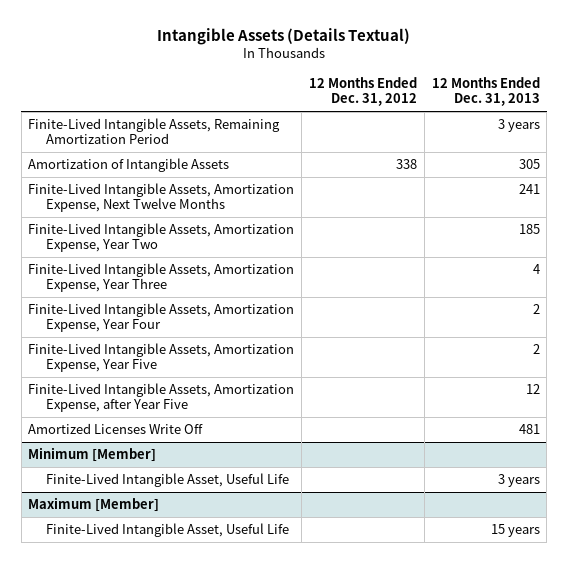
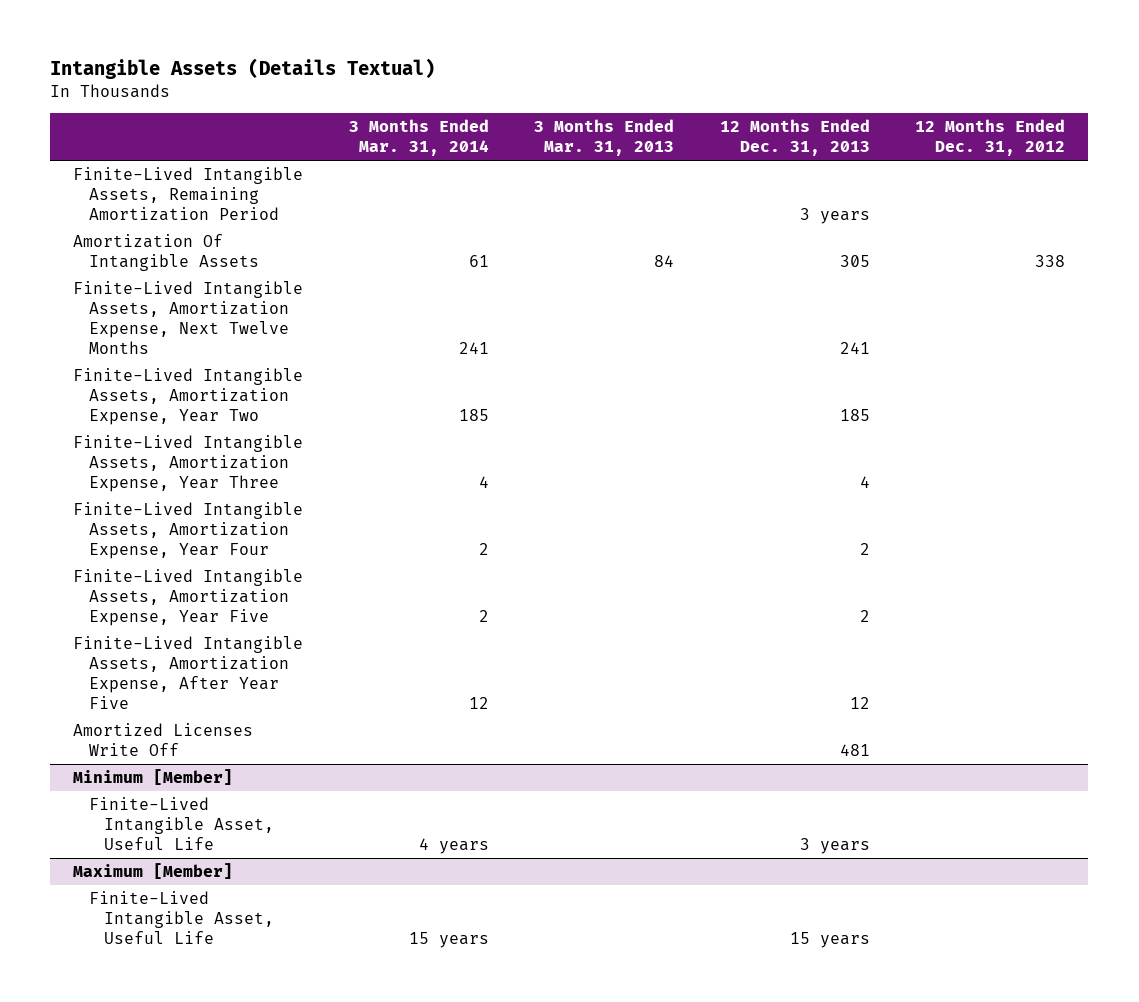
- | 12 Months Ended Dec. 31, 2012 | 12 Months Ended Dec. 31, 2013
+ | 3 Months Ended Mar. 31, 2014 | 3 Months Ended Mar. 31, 2013 | 12 Months Ended Dec. 31, 2013 | 12 Months Ended Dec. 31, 2012
- Amortization of Intangible Assets | 338 | 305
+ Amortization Of Intangible Assets | 61 | 84 | 305 | 338
- Finite-Lived Intangible Assets, Amortization Expense, after Year Five | | 12
+ Finite-Lived Intangible Assets, Amortization Expense, After Year Five | 12 | | 12 |

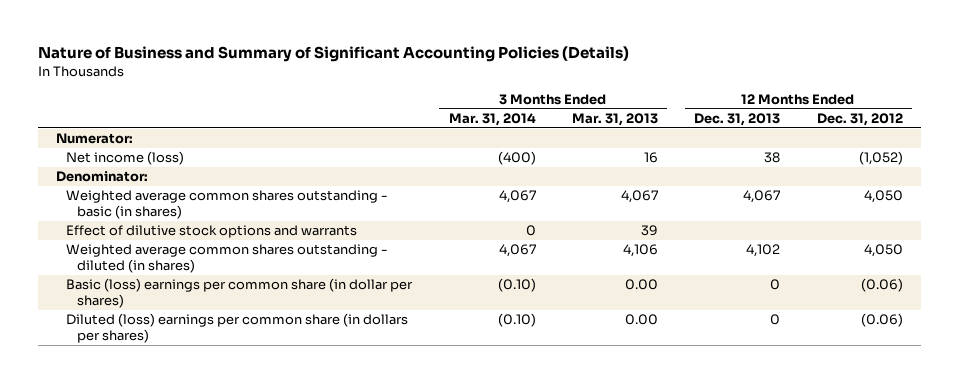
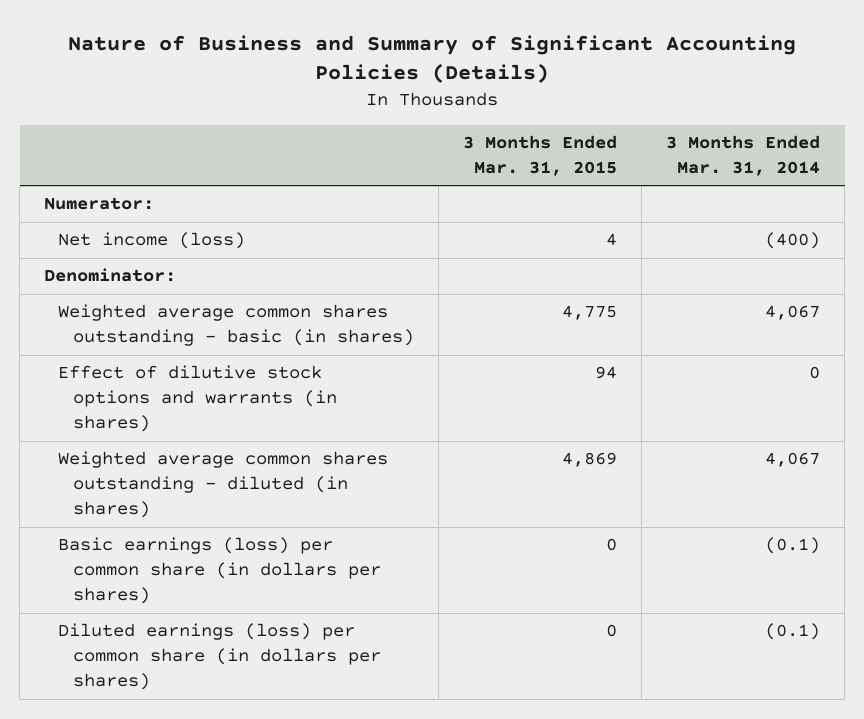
- | 3 Months Ended Mar. 31, 2014 | 3 Months Ended Mar. 31, 2013 | 12 Months Ended Dec. 31, 2013 | 12 Months Ended Dec. 31, 2012
+ | 3 Months Ended Mar. 31, 2015 | 3 Months Ended Mar. 31, 2014
- Effect of dilutive stock options and warrants | 0 | 39 | |
+ Effect of dilutive stock options and warrants (in shares) | 94 | 0
- Basic (loss) earnings per common share (in dollar per shares) | (0.10) | 0.00 | 0 | (0.06)
- Diluted (loss) earnings per common share (in dollars per shares) | (0.10) | 0.00 | 0 | (0.06)
+ Basic earnings (loss) per common share (in dollars per shares) | 0 | (0.1)
+ Diluted earnings (loss) per common share (in dollars per shares) | 0 | (0.1)

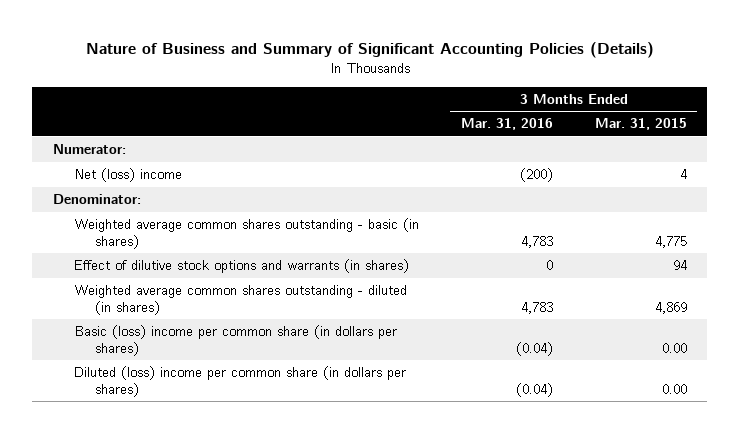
- | 3 Months Ended Mar. 31, 2015 | 3 Months Ended Mar. 31, 2014
+ | 3 Months Ended Mar. 31, 2016 | 3 Months Ended Mar. 31, 2015
- Net income (loss) | 4 | (400)
+ Net (loss) income | (200) | 4
- Basic earnings (loss) per common share (in dollars per shares) | 0 | (0.1)
- Diluted earnings (loss) per common share (in dollars per shares) | 0 | (0.1)
+ Basic (loss) income per common share (in dollars per shares) | (0.04) | 0.00
+ Diluted (loss) income per common share (in dollars per shares) | (0.04) | 0.00

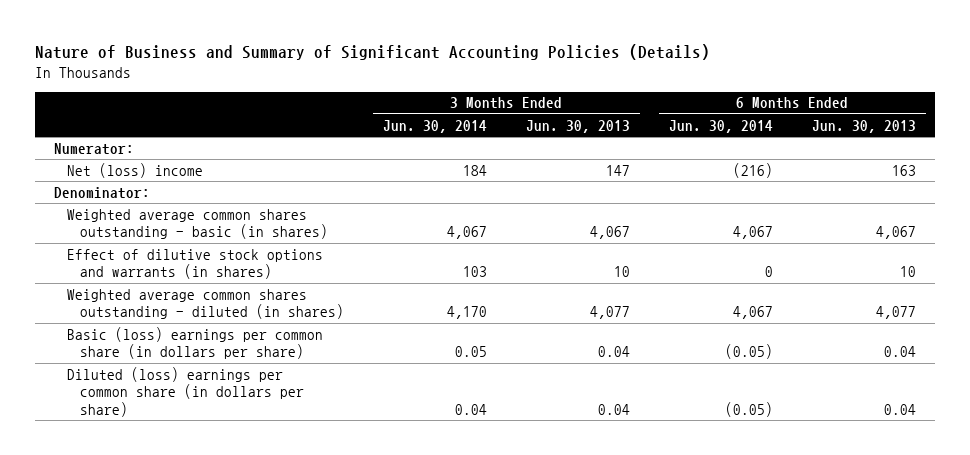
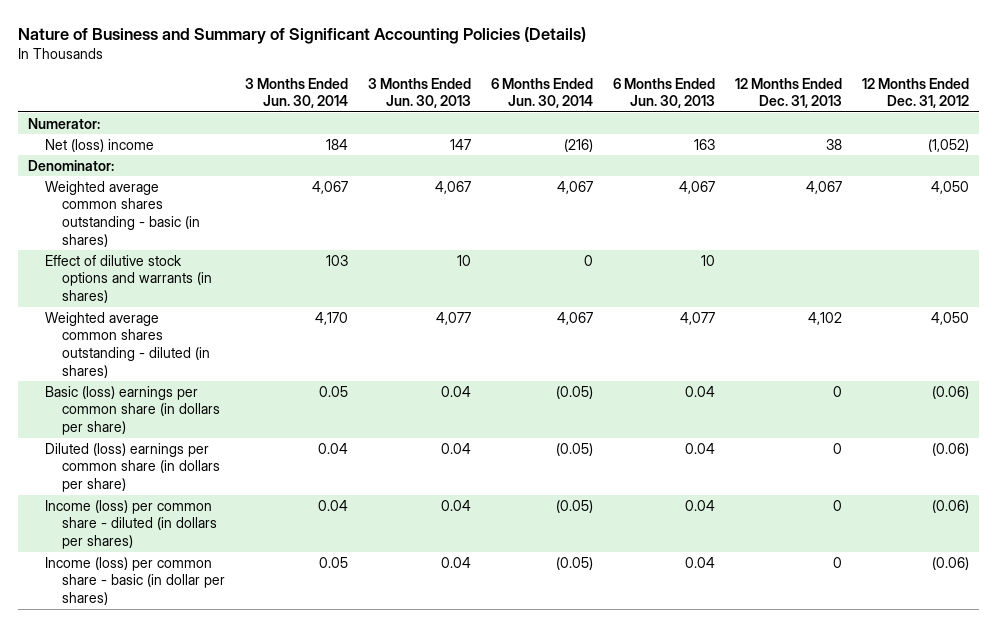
- | 3 Months Ended Jun. 30, 2014 | 3 Months Ended Jun. 30, 2013 | 6 Months Ended Jun. 30, 2014 | 6 Months Ended Jun. 30, 2013
+ | 3 Months Ended Jun. 30, 2014 | 3 Months Ended Jun. 30, 2013 | 6 Months Ended Jun. 30, 2014 | 6 Months Ended Jun. 30, 2013 | 12 Months Ended Dec. 31, 2013 | 12 Months Ended Dec. 31, 2012
+ Income (loss) per common share - diluted (in dollars per shares) | 0.04 | 0.04 | (0.05) | 0.04 | 0 | (0.06)
+ Income (loss) per common share - basic (in dollar per shares) | 0.05 | 0.04 | (0.05) | 0.04 | 0 | (0.06)

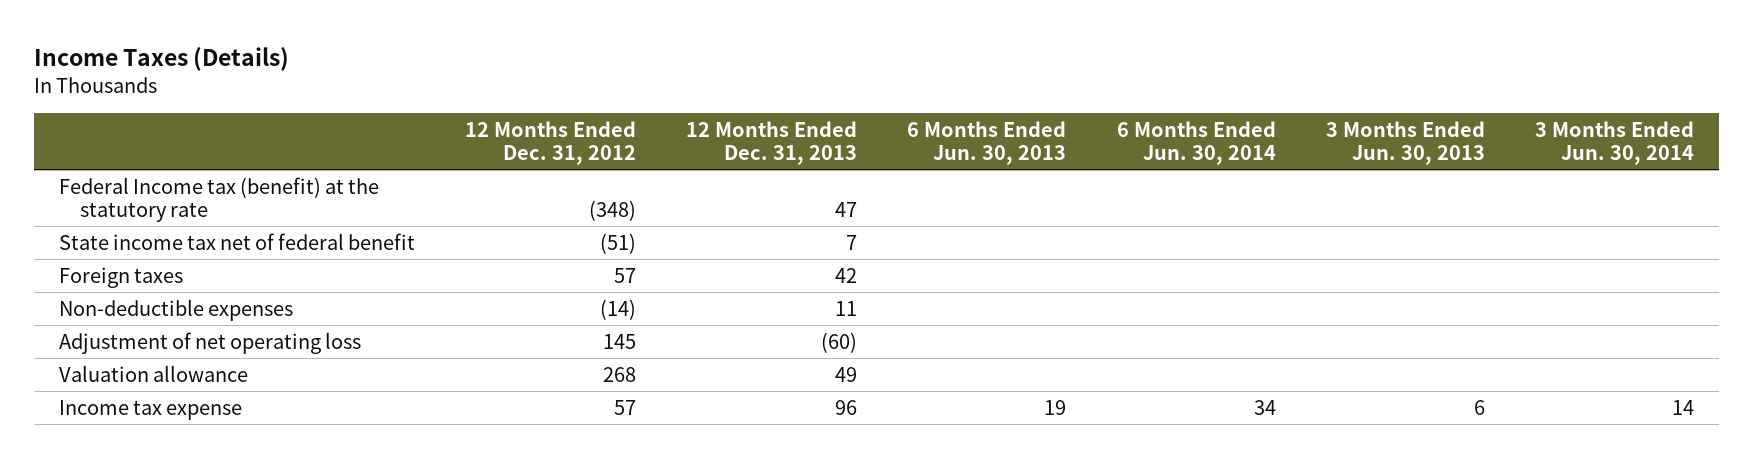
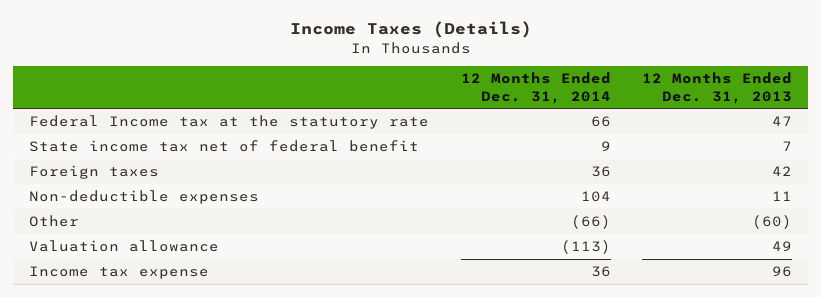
- | 12 Months Ended Dec. 31, 2012 | 12 Months Ended Dec. 31, 2013 | 6 Months Ended Jun. 30, 2013 | 6 Months Ended Jun. 30, 2014 | 3 Months Ended Jun. 30, 2013 | 3 Months Ended Jun. 30, 2014
+ | 12 Months Ended Dec. 31, 2014 | 12 Months Ended Dec. 31, 2013
- Federal Income tax (benefit) at the statutory rate | (348) | 47 | | | |
+ Federal Income tax at the statutory rate | 66 | 47
- Adjustment of net operating loss | 145 | (60) | | | |
+ Other | (66) | (60)

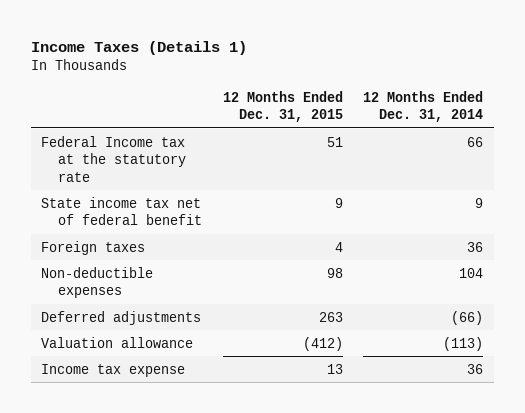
- Income Taxes (Details)
+ Income Taxes (Details 1)
- | 12 Months Ended Dec. 31, 2014 | 12 Months Ended Dec. 31, 2013
+ | 12 Months Ended Dec. 31, 2015 | 12 Months Ended Dec. 31, 2014
- Other | (66) | (60)
+ Deferred adjustments | 263 | (66)

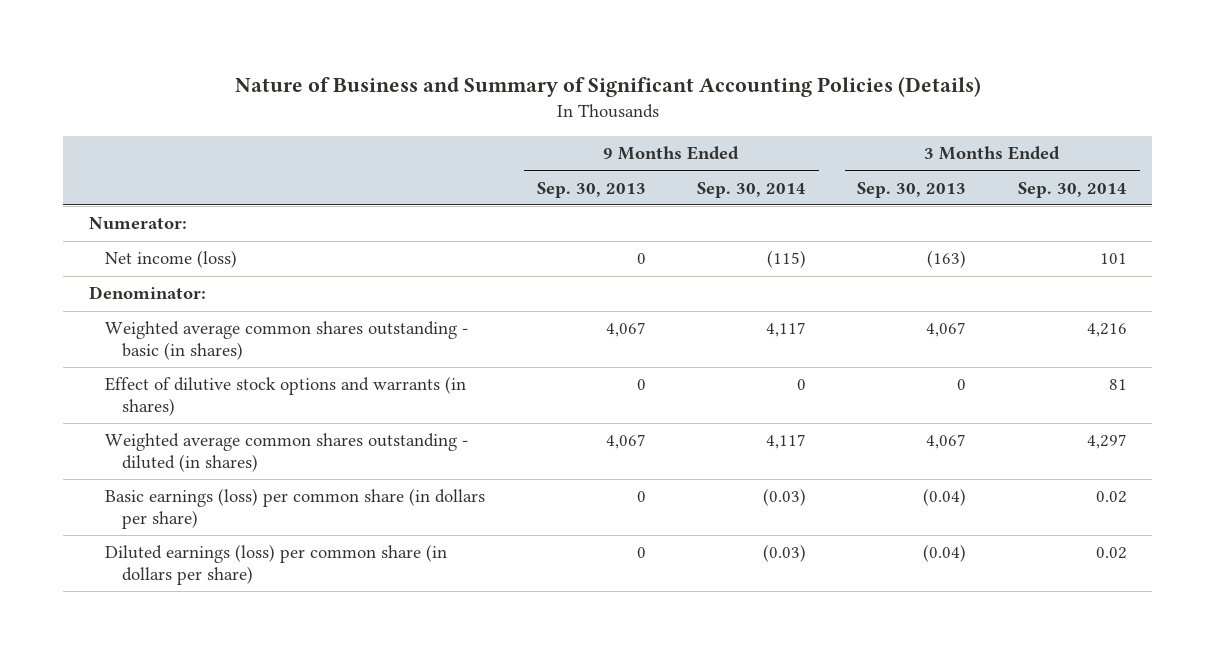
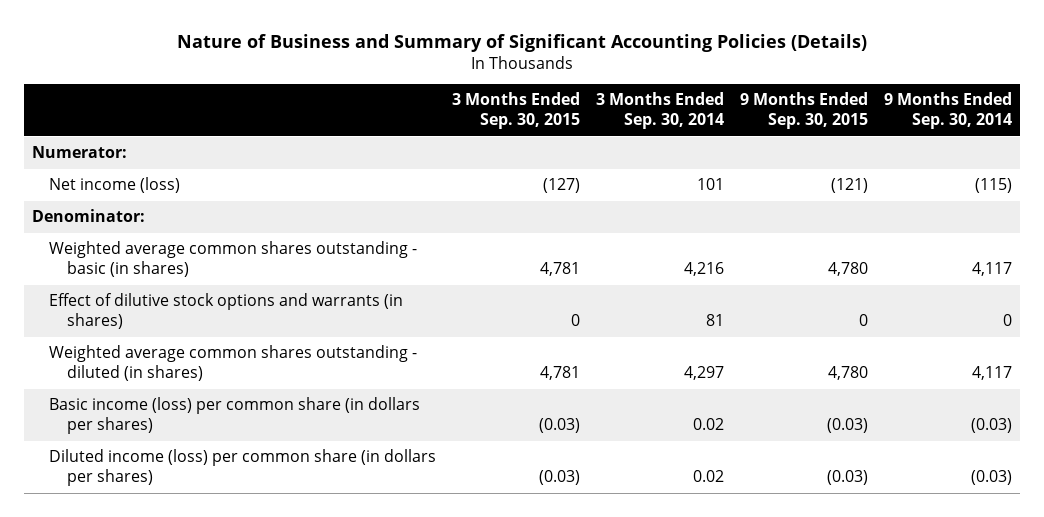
- | 9 Months Ended Sep. 30, 2013 | 9 Months Ended Sep. 30, 2014 | 3 Months Ended Sep. 30, 2013 | 3 Months Ended Sep. 30, 2014
+ | 3 Months Ended Sep. 30, 2015 | 3 Months Ended Sep. 30, 2014 | 9 Months Ended Sep. 30, 2015 | 9 Months Ended Sep. 30, 2014
- Basic earnings (loss) per common share (in dollars per share) | 0 | (0.03) | (0.04) | 0.02
- Diluted earnings (loss) per common share (in dollars per share) | 0 | (0.03) | (0.04) | 0.02
+ Basic income (loss) per common share (in dollars per shares) | (0.03) | 0.02 | (0.03) | (0.03)
+ Diluted income (loss) per common share (in dollars per shares) | (0.03) | 0.02 | (0.03) | (0.03)

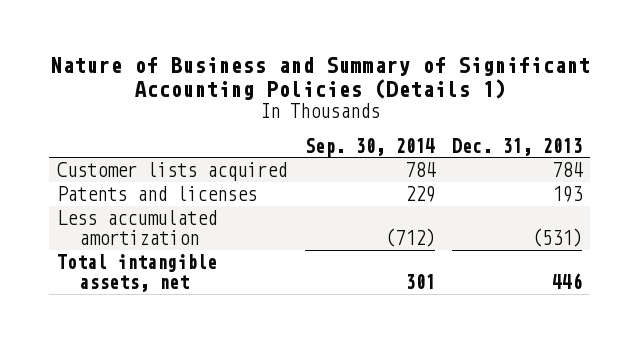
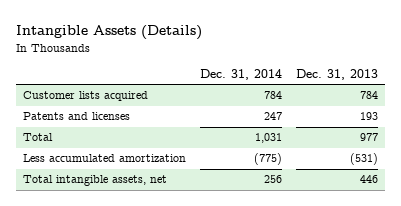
- Nature of Business and Summary of Significant Accounting Policies (Details 1)
+ Intangible Assets (Details)
- | Sep. 30, 2014 | Dec. 31, 2013
+ | Dec. 31, 2014 | Dec. 31, 2013
+ Total | 1,031 | 977

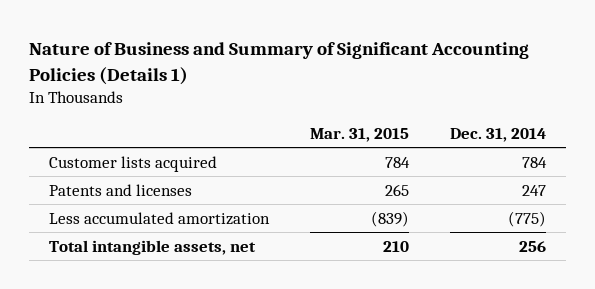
- Intangible Assets (Details)
+ Nature of Business and Summary of Significant Accounting Policies (Details 1)
- | Dec. 31, 2014 | Dec. 31, 2013
+ | Mar. 31, 2015 | Dec. 31, 2014
- Total | 1,031 | 977

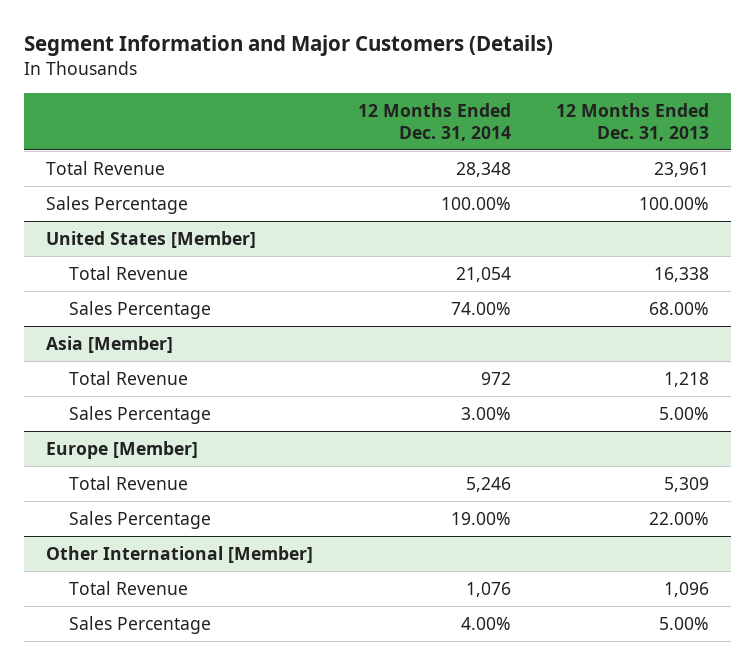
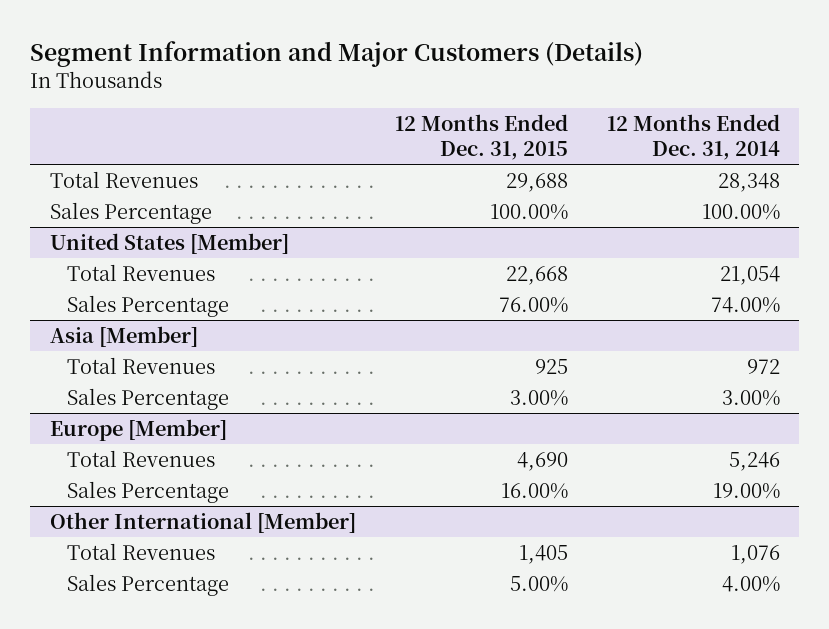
- | 12 Months Ended Dec. 31, 2014 | 12 Months Ended Dec. 31, 2013
+ | 12 Months Ended Dec. 31, 2015 | 12 Months Ended Dec. 31, 2014
- Total Revenue | 28,348 | 23,961
+ Total Revenues | 29,688 | 28,348
@ United States [Member]
- Total Revenue | 21,054 | 16,338
+ Total Revenues | 22,668 | 21,054
@ Asia [Member]
- Total Revenue | 972 | 1,218
+ Total Revenues | 925 | 972
@ Europe [Member]
- Total Revenue | 5,246 | 5,309
+ Total Revenues | 4,690 | 5,246
@ Other International [Member]
- Total Revenue | 1,076 | 1,096
+ Total Revenues | 1,405 | 1,076

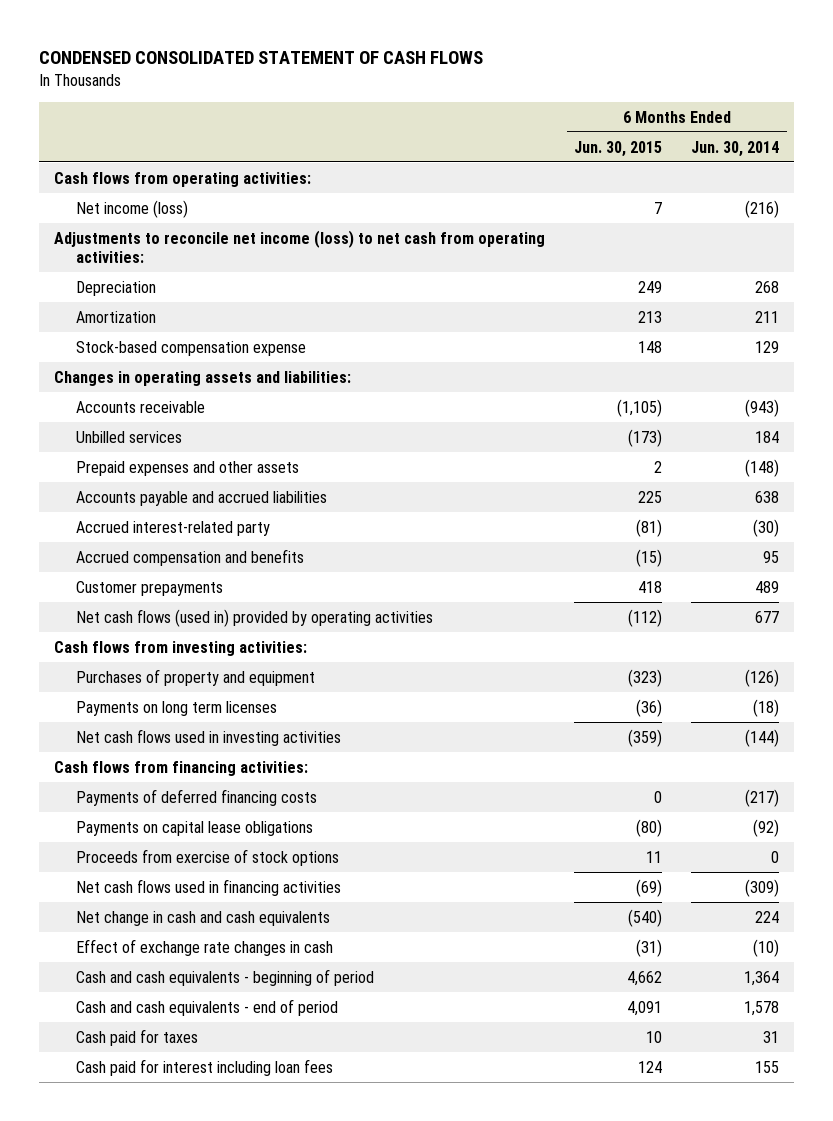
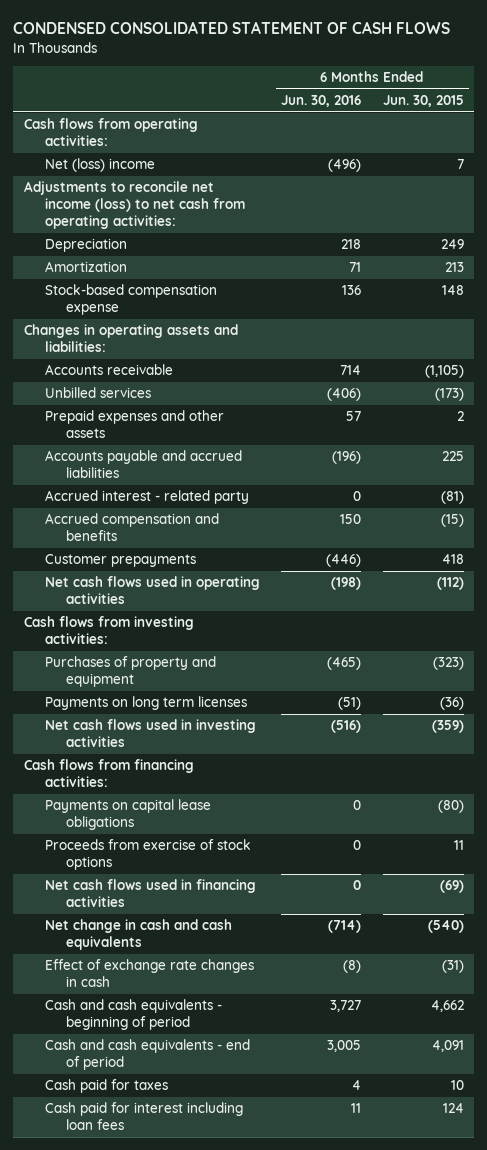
- | 6 Months Ended Jun. 30, 2015 | 6 Months Ended Jun. 30, 2014
+ | 6 Months Ended Jun. 30, 2016 | 6 Months Ended Jun. 30, 2015
- Net income (loss) | 7 | (216)
+ Net (loss) income | (496) | 7
- Accrued interest-related party | (81) | (30)
+ Accrued interest - related party | 0 | (81)
- Net cash flows (used in) provided by operating activities | (112) | 677
+ Net cash flows used in operating activities | (198) | (112)
- Payments of deferred financing costs | 0 | (217)

